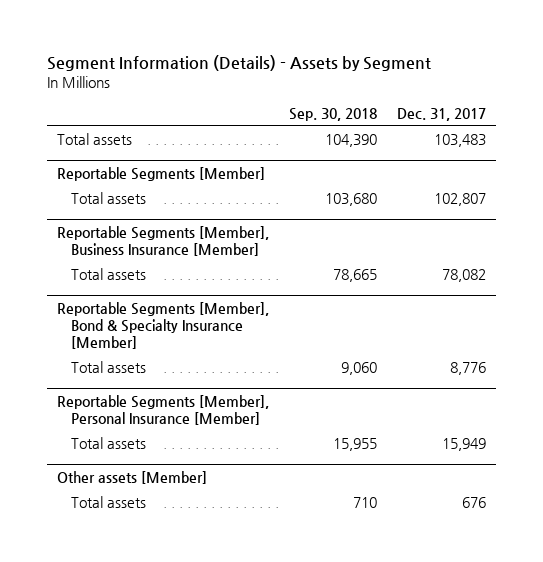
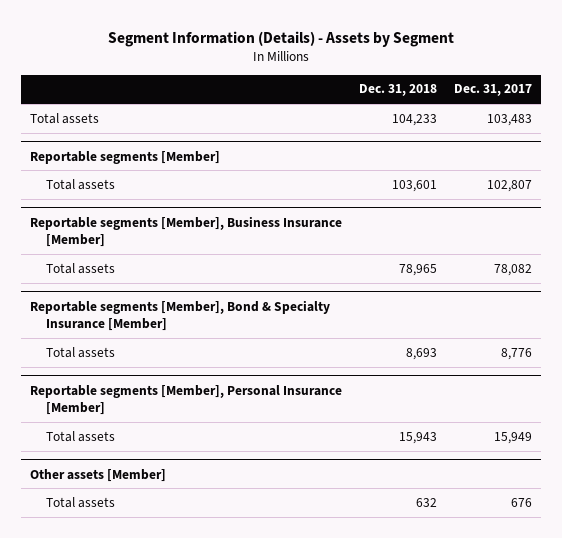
- | Sep. 30, 2018 | Dec. 31, 2017
+ | Dec. 31, 2018 | Dec. 31, 2017
- Reportable Segments [Member]
+ Reportable segments [Member]
- Reportable Segments [Member], Business Insurance [Member]
+ Reportable segments [Member], Business Insurance [Member]
- Reportable Segments [Member], Bond & Specialty Insurance [Member]
+ Reportable segments [Member], Bond & Specialty Insurance [Member]
- Reportable Segments [Member], Personal Insurance [Member]
+ Reportable segments [Member], Personal Insurance [Member]

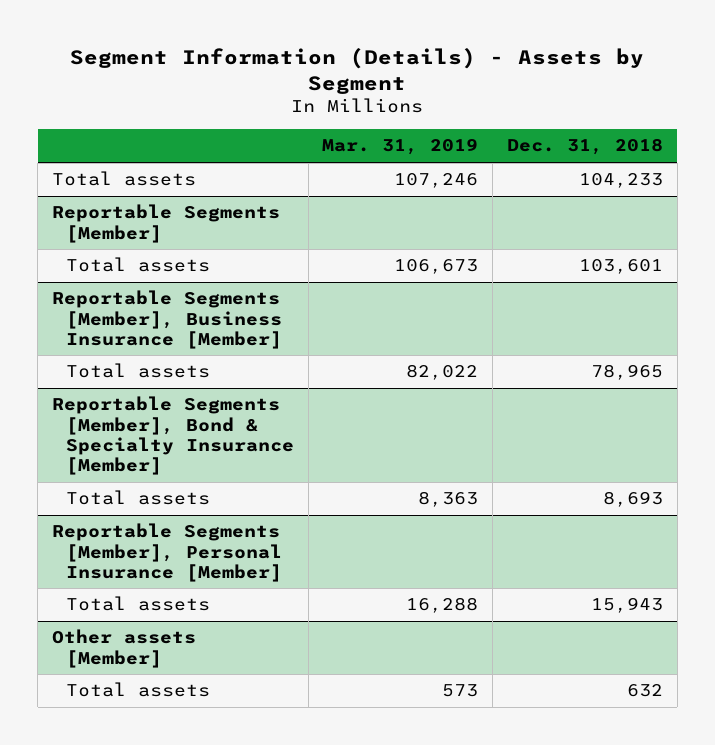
- | Dec. 31, 2018 | Dec. 31, 2017
+ | Mar. 31, 2019 | Dec. 31, 2018
- Reportable segments [Member]
+ Reportable Segments [Member]
- Reportable segments [Member], Business Insurance [Member]
+ Reportable Segments [Member], Business Insurance [Member]
- Reportable segments [Member], Bond & Specialty Insurance [Member]
+ Reportable Segments [Member], Bond & Specialty Insurance [Member]
- Reportable segments [Member], Personal Insurance [Member]
+ Reportable Segments [Member], Personal Insurance [Member]

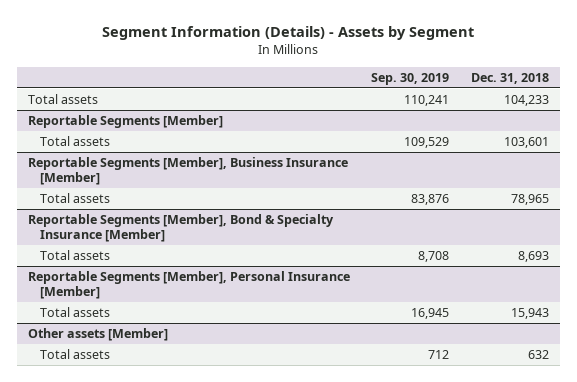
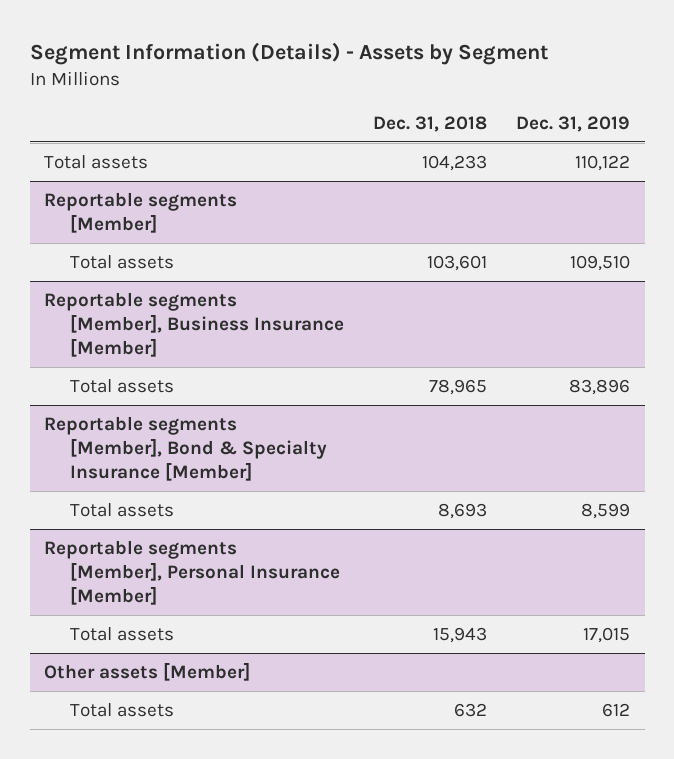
- | Sep. 30, 2019 | Dec. 31, 2018
+ | Dec. 31, 2018 | Dec. 31, 2019
- Reportable Segments [Member]
+ Reportable segments [Member]
- Reportable Segments [Member], Business Insurance [Member]
+ Reportable segments [Member], Business Insurance [Member]
- Reportable Segments [Member], Bond & Specialty Insurance [Member]
+ Reportable segments [Member], Bond & Specialty Insurance [Member]
- Reportable Segments [Member], Personal Insurance [Member]
+ Reportable segments [Member], Personal Insurance [Member]

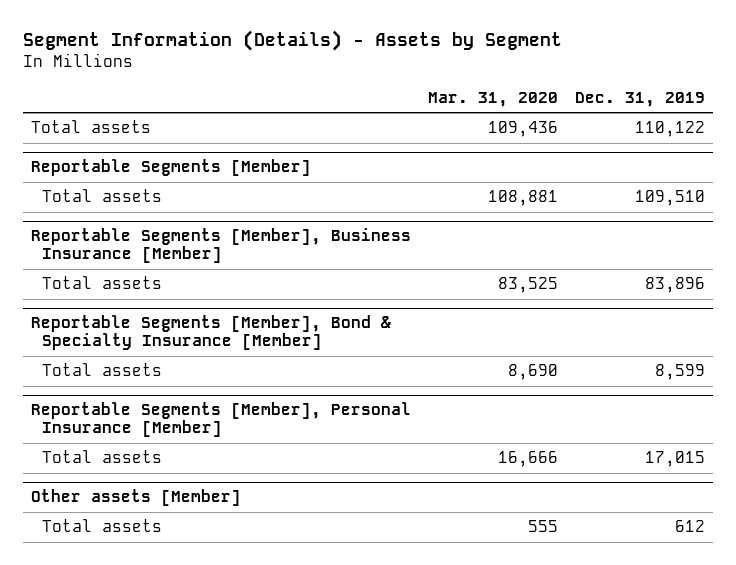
- | Dec. 31, 2018 | Dec. 31, 2019
+ | Mar. 31, 2020 | Dec. 31, 2019
- Reportable segments [Member]
+ Reportable Segments [Member]
- Reportable segments [Member], Business Insurance [Member]
+ Reportable Segments [Member], Business Insurance [Member]
- Reportable segments [Member], Bond & Specialty Insurance [Member]
+ Reportable Segments [Member], Bond & Specialty Insurance [Member]
- Reportable segments [Member], Personal Insurance [Member]
+ Reportable Segments [Member], Personal Insurance [Member]

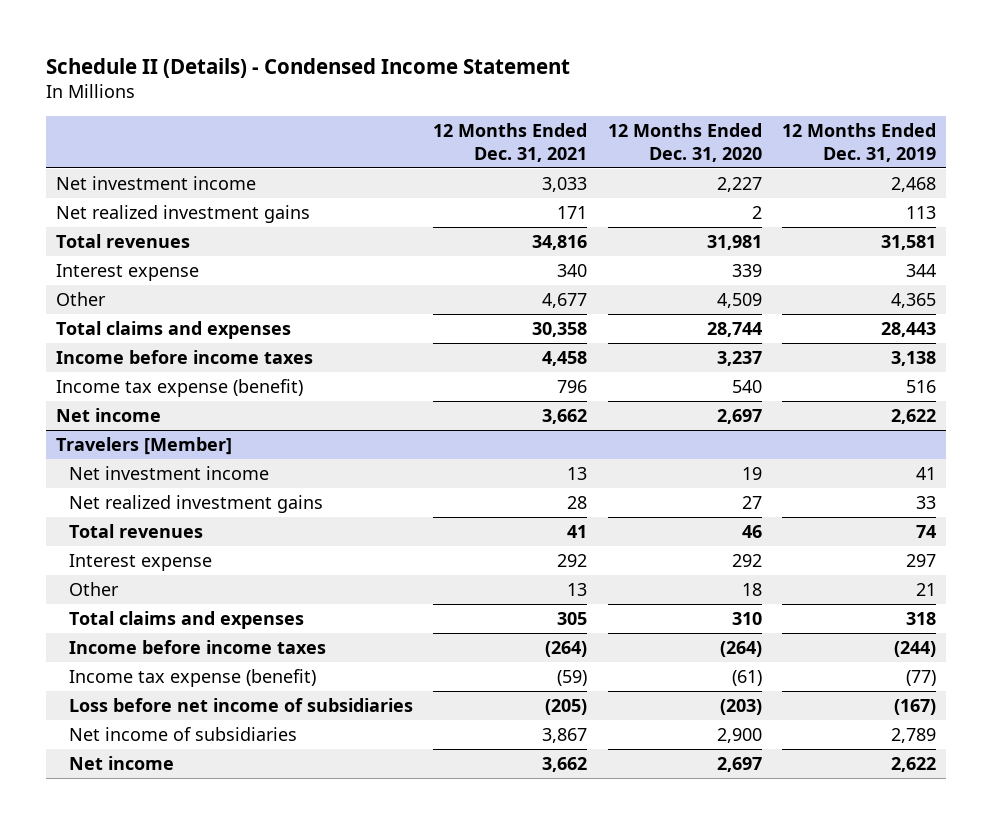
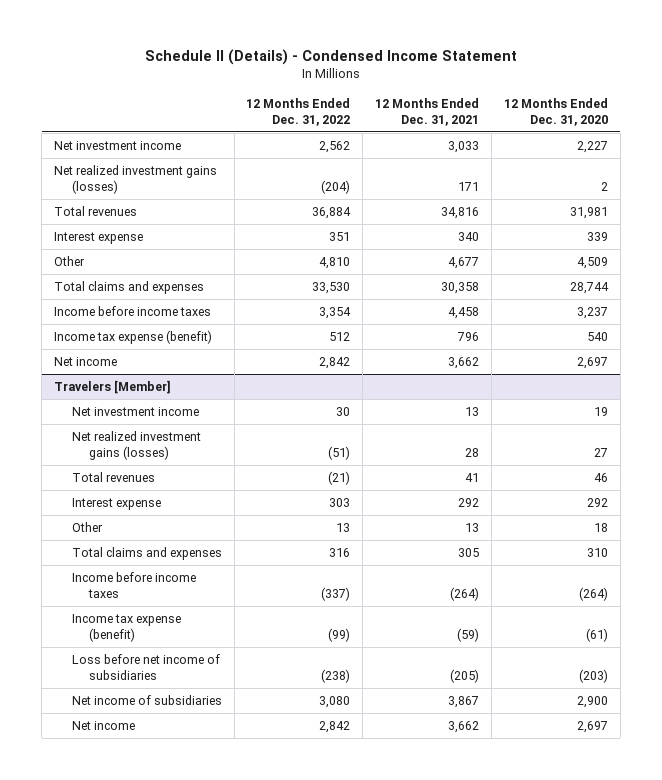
- | 12 Months Ended Dec. 31, 2021 | 12 Months Ended Dec. 31, 2020 | 12 Months Ended Dec. 31, 2019
+ | 12 Months Ended Dec. 31, 2022 | 12 Months Ended Dec. 31, 2021 | 12 Months Ended Dec. 31, 2020
- Net realized investment gains | 171 | 2 | 113
+ Net realized investment gains (losses) | (204) | 171 | 2
@ Travelers [Member]
- Net realized investment gains | 28 | 27 | 33
+ Net realized investment gains (losses) | (51) | 28 | 27

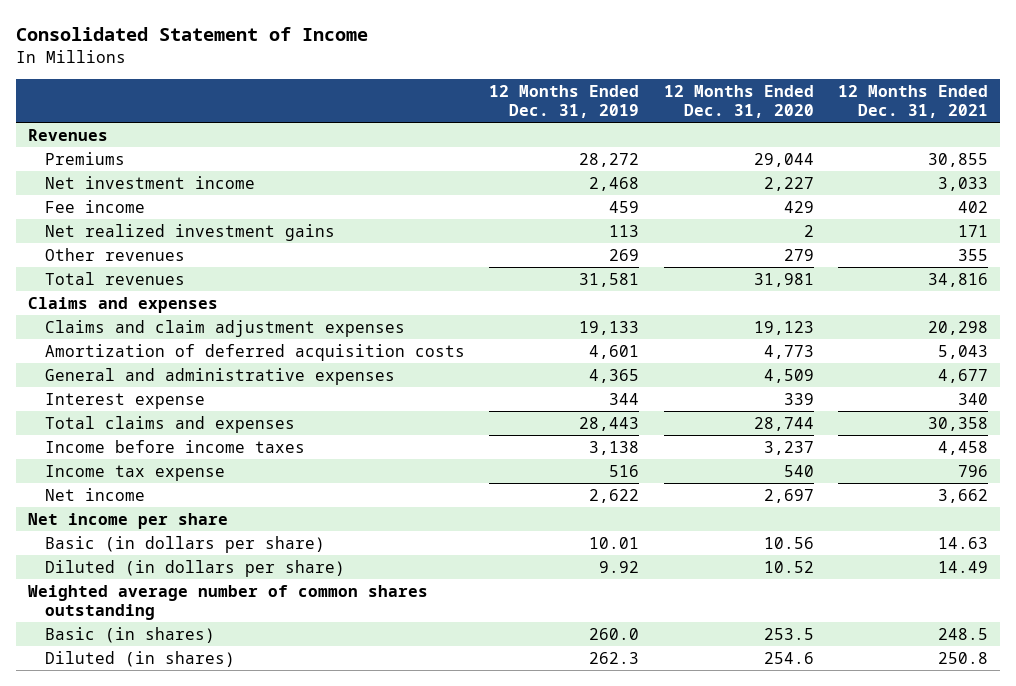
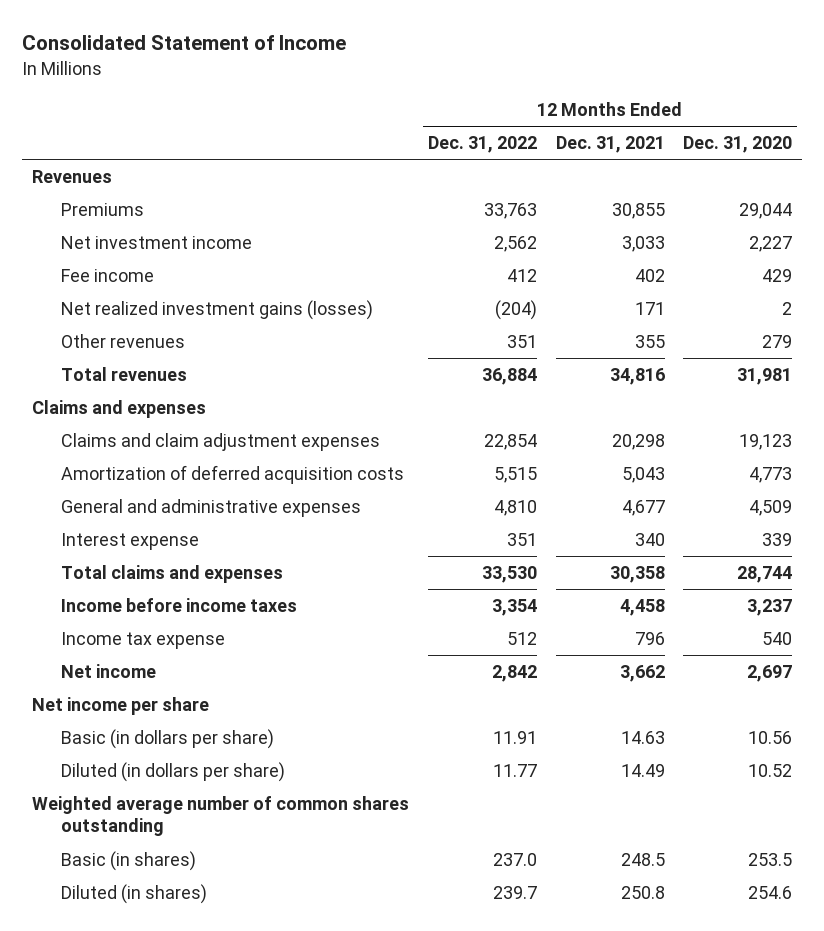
- | 12 Months Ended Dec. 31, 2019 | 12 Months Ended Dec. 31, 2020 | 12 Months Ended Dec. 31, 2021
+ | 12 Months Ended Dec. 31, 2022 | 12 Months Ended Dec. 31, 2021 | 12 Months Ended Dec. 31, 2020
- Net realized investment gains | 113 | 2 | 171
+ Net realized investment gains (losses) | (204) | 171 | 2

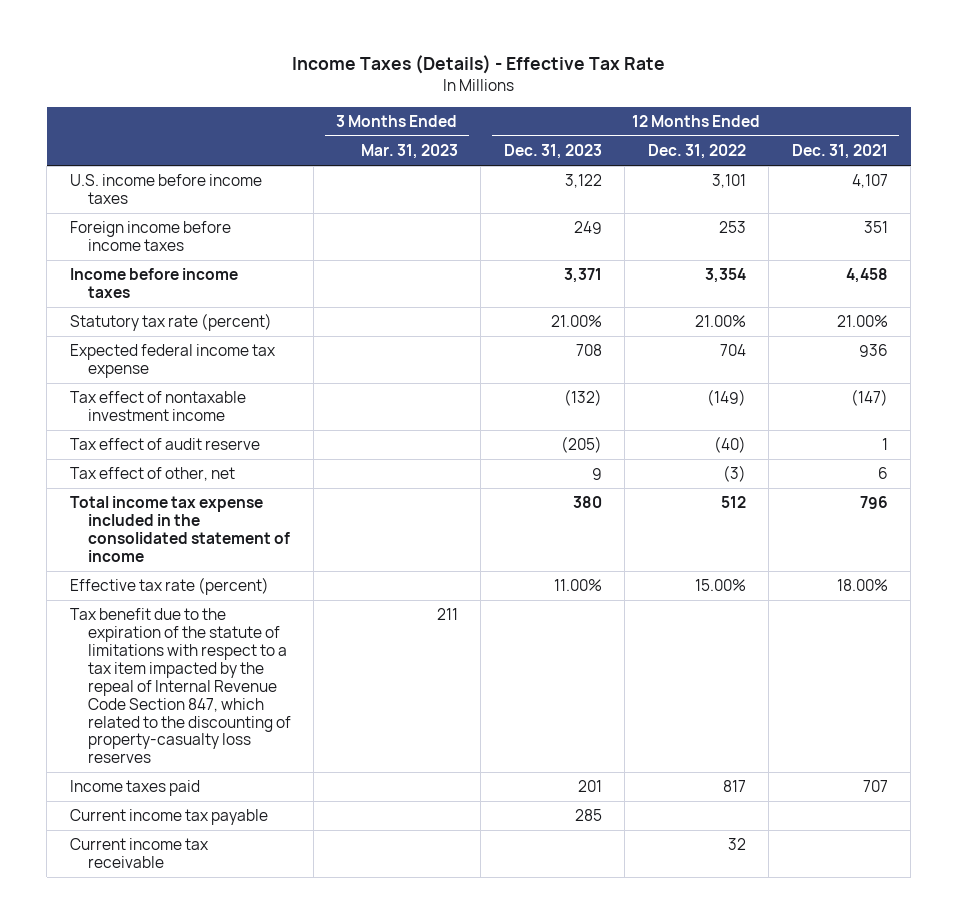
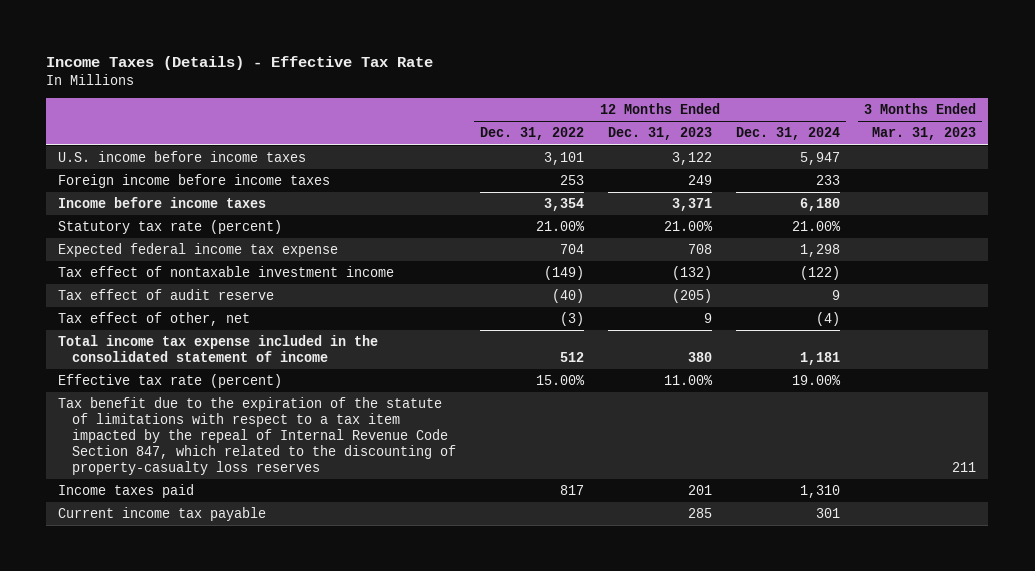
- | 3 Months Ended Mar. 31, 2023 | 12 Months Ended Dec. 31, 2023 | 12 Months Ended Dec. 31, 2022 | 12 Months Ended Dec. 31, 2021
+ | 12 Months Ended Dec. 31, 2022 | 12 Months Ended Dec. 31, 2023 | 12 Months Ended Dec. 31, 2024 | 3 Months Ended Mar. 31, 2023
- Current income tax receivable | | | 32 |

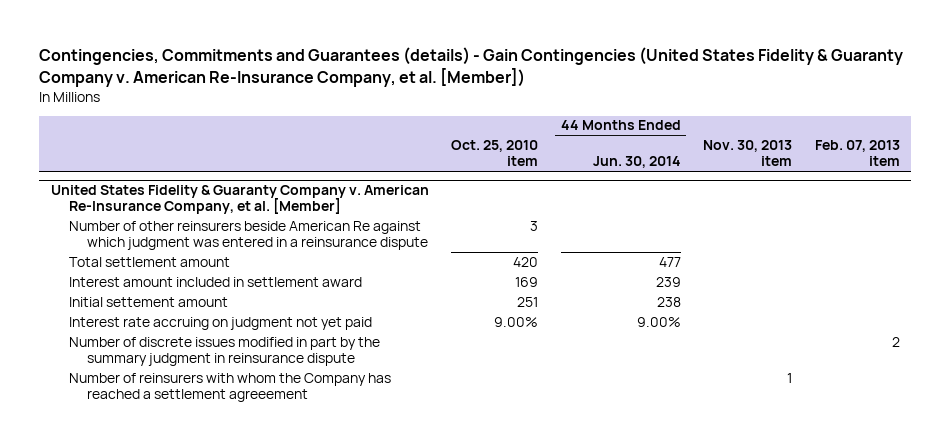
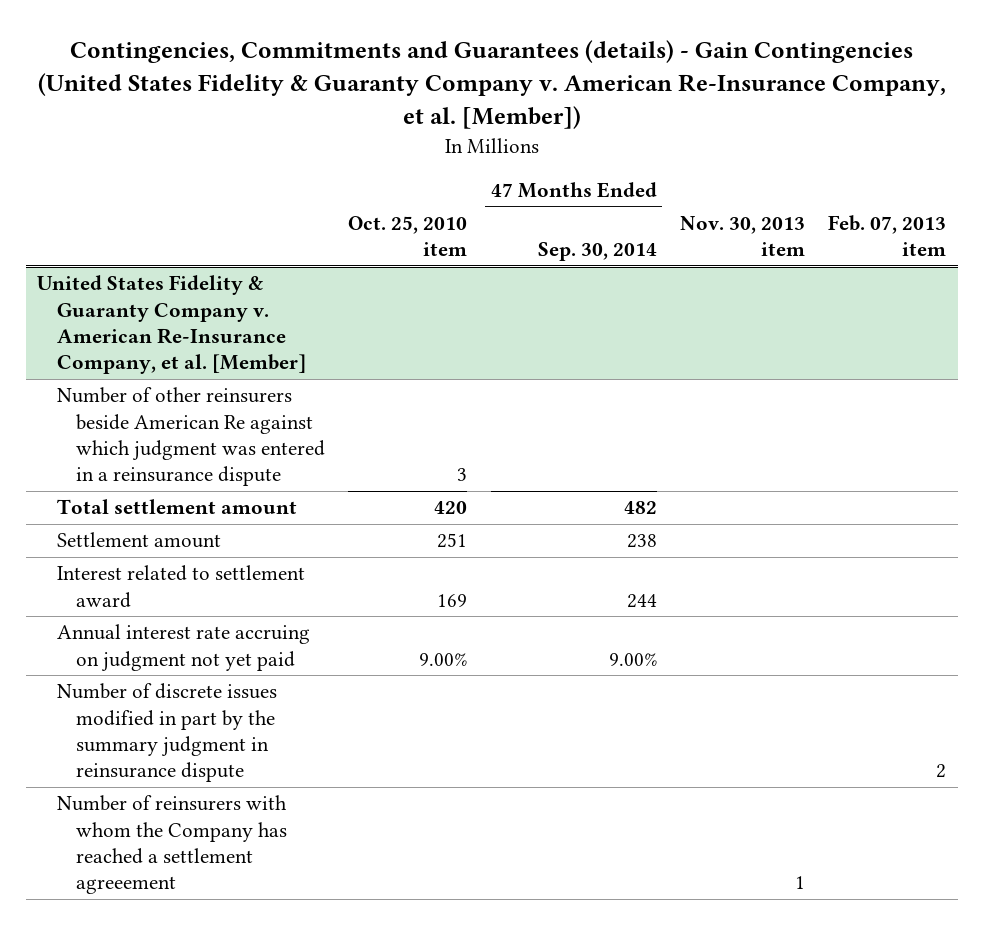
- | Oct. 25, 2010 item | 44 Months Ended Jun. 30, 2014 | Nov. 30, 2013 item | Feb. 07, 2013 item
+ | Oct. 25, 2010 item | 47 Months Ended Sep. 30, 2014 | Nov. 30, 2013 item | Feb. 07, 2013 item
@ United States Fidelity & Guaranty Company v. American Re-Insurance Company, et al. [Member]
- Interest amount included in settlement award | 169 | 239 | |
- Initial settement amount | 251 | 238 | |
- Interest rate accruing on judgment not yet paid | 9.00% | 9.00% | |
+ Settlement amount | 251 | 238 | |
+ Interest related to settlement award | 169 | 244 | |
+ Annual interest rate accruing on judgment not yet paid | 9.00% | 9.00% | |

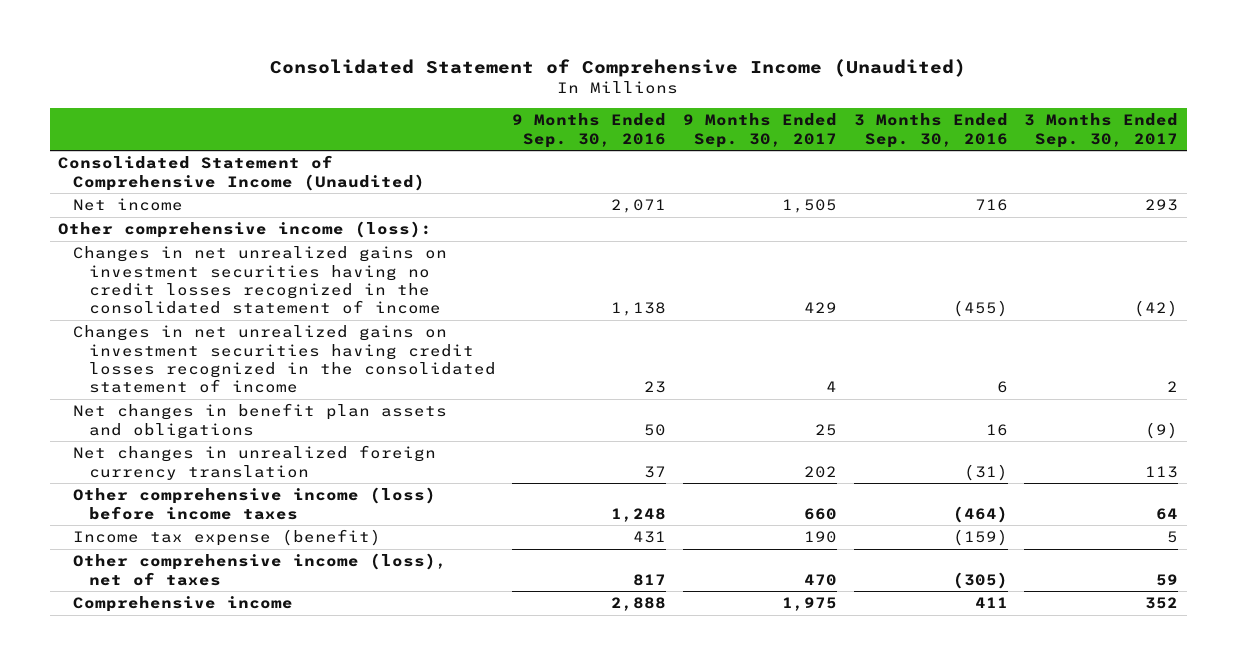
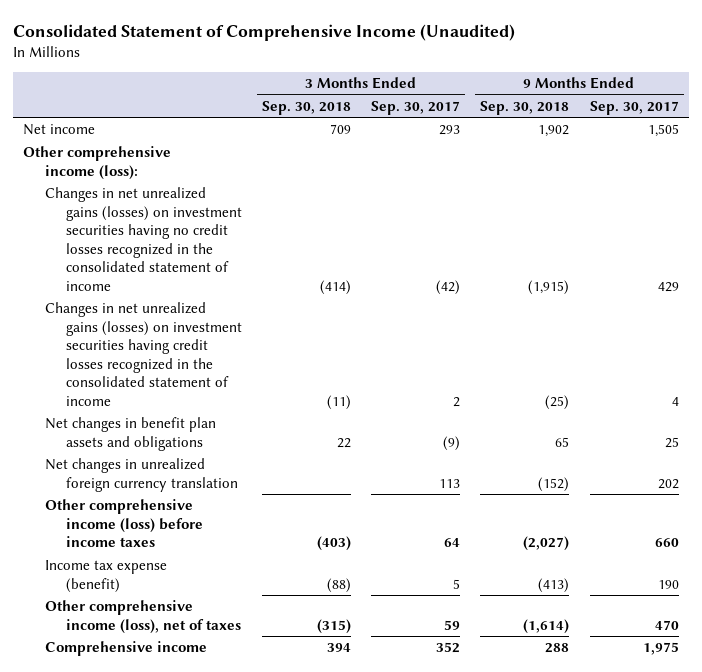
- | 9 Months Ended Sep. 30, 2016 | 9 Months Ended Sep. 30, 2017 | 3 Months Ended Sep. 30, 2016 | 3 Months Ended Sep. 30, 2017
+ | 3 Months Ended Sep. 30, 2018 | 3 Months Ended Sep. 30, 2017 | 9 Months Ended Sep. 30, 2018 | 9 Months Ended Sep. 30, 2017
- Consolidated Statement of Comprehensive Income (Unaudited)
- Changes in net unrealized gains on investment securities having no credit losses recognized in the consolidated statement of income | 1,138 | 429 | (455) | (42)
- Changes in net unrealized gains on investment securities having credit losses recognized in the consolidated statement of income | 23 | 4 | 6 | 2
+ Changes in net unrealized gains (losses) on investment securities having no credit losses recognized in the consolidated statement of income | (414) | (42) | (1,915) | 429
+ Changes in net unrealized gains (losses) on investment securities having credit losses recognized in the consolidated statement of income | (11) | 2 | (25) | 4

